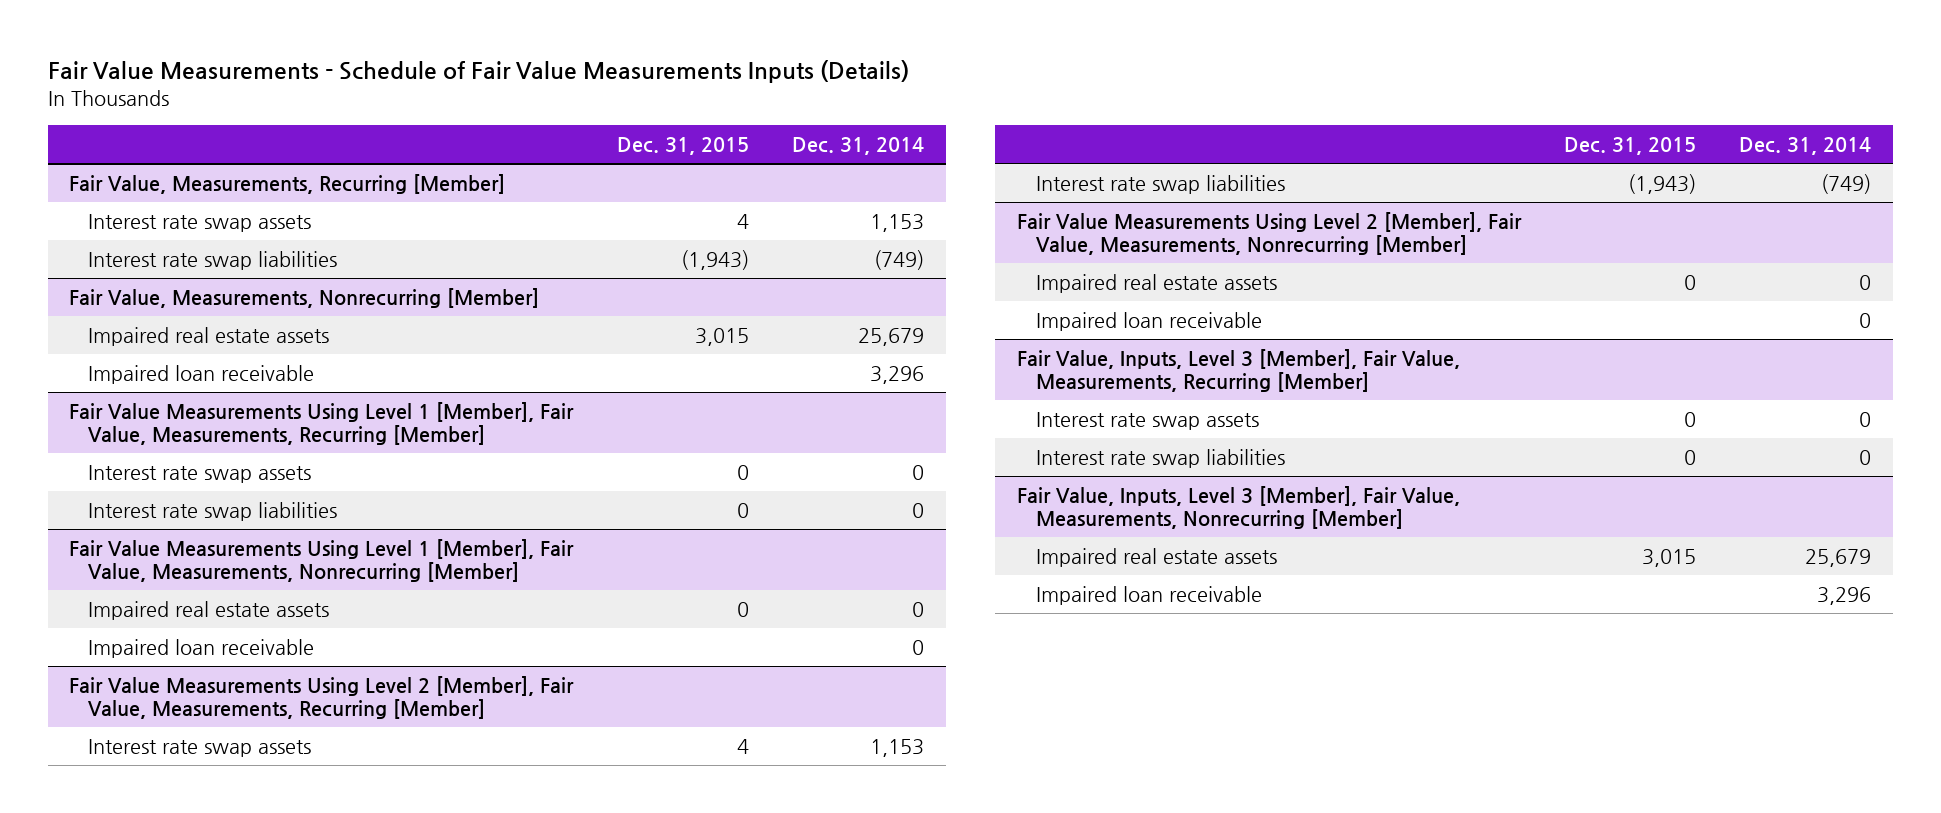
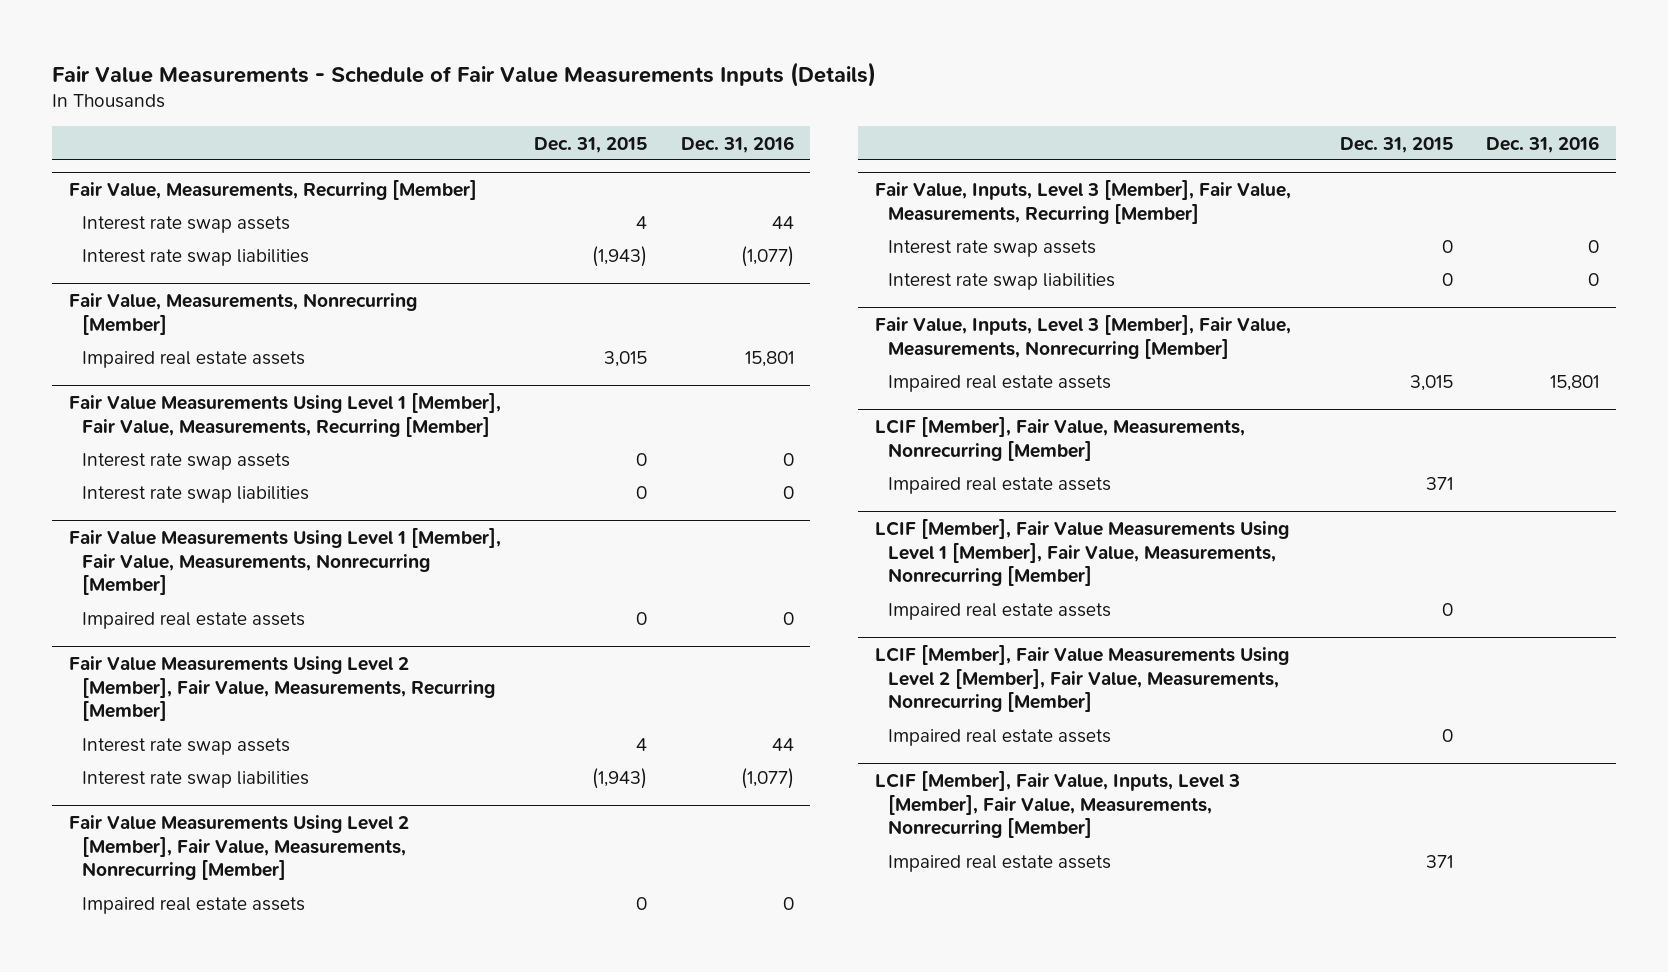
- | Dec. 31, 2015 | Dec. 31, 2014
+ | Dec. 31, 2015 | Dec. 31, 2016
@ Fair Value, Measurements, Nonrecurring [Member]
- Impaired loan receivable | | 3,296
@ Fair Value Measurements Using Level 1 [Member], Fair Value, Measurements, Nonrecurring [Member]
- Impaired loan receivable | | 0
@ Fair Value Measurements Using Level 2 [Member], Fair Value, Measurements, Nonrecurring [Member]
- Impaired loan receivable | | 0
@ Fair Value, Inputs, Level 3 [Member], Fair Value, Measurements, Nonrecurring [Member]
- Impaired loan receivable | | 3,296
+ LCIF [Member], Fair Value, Measurements, Nonrecurring [Member]
+ Impaired real estate assets | 371 |
+ LCIF [Member], Fair Value Measurements Using Level 1 [Member], Fair Value, Measurements, Nonrecurring [Member]
+ Impaired real estate assets | 0 |
+ LCIF [Member], Fair Value Measurements Using Level 2 [Member], Fair Value, Measurements, Nonrecurring [Member]
+ Impaired real estate assets | 0 |
+ LCIF [Member], Fair Value, Inputs, Level 3 [Member], Fair Value, Measurements, Nonrecurring [Member]
+ Impaired real estate assets | 371 |

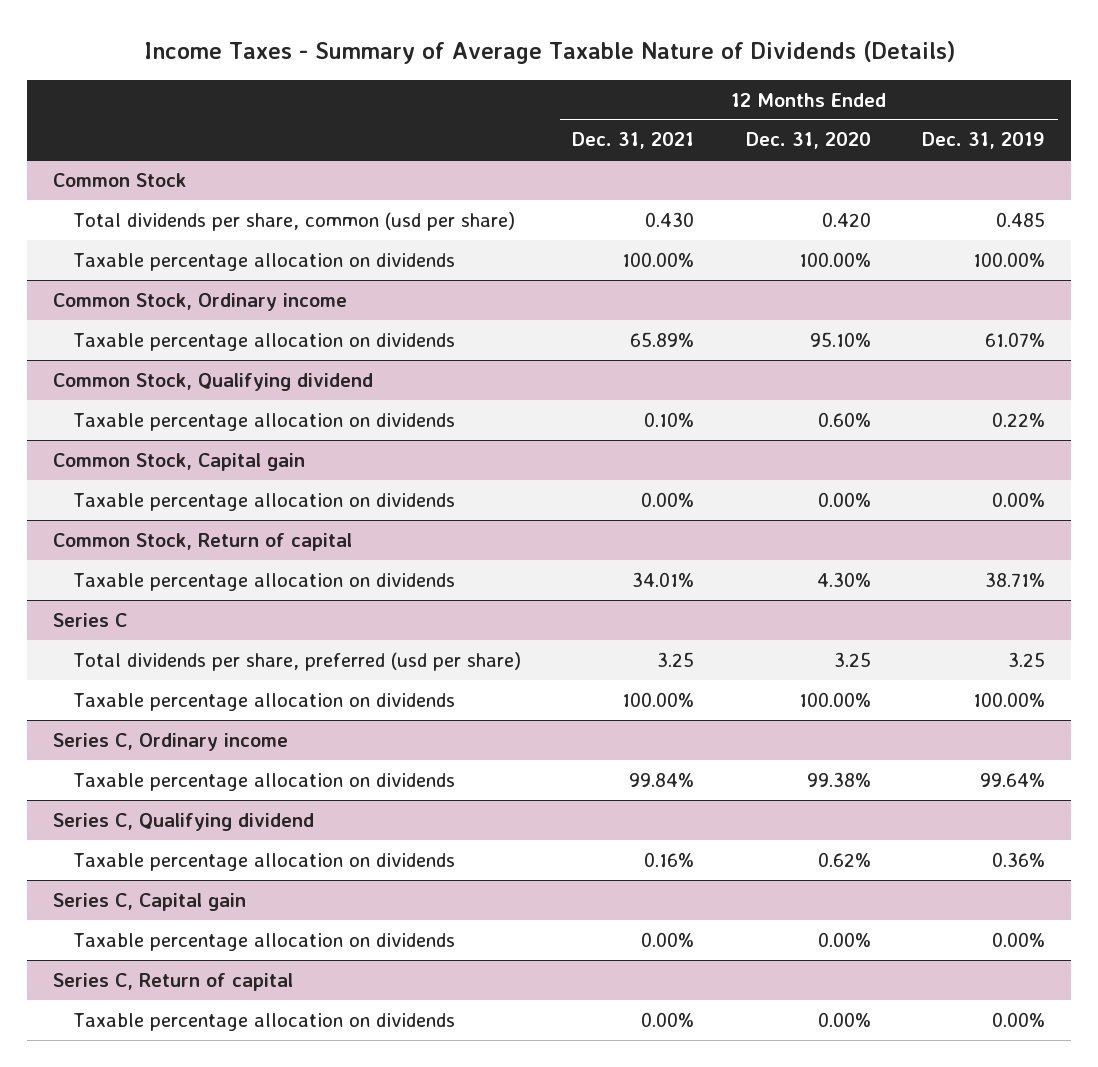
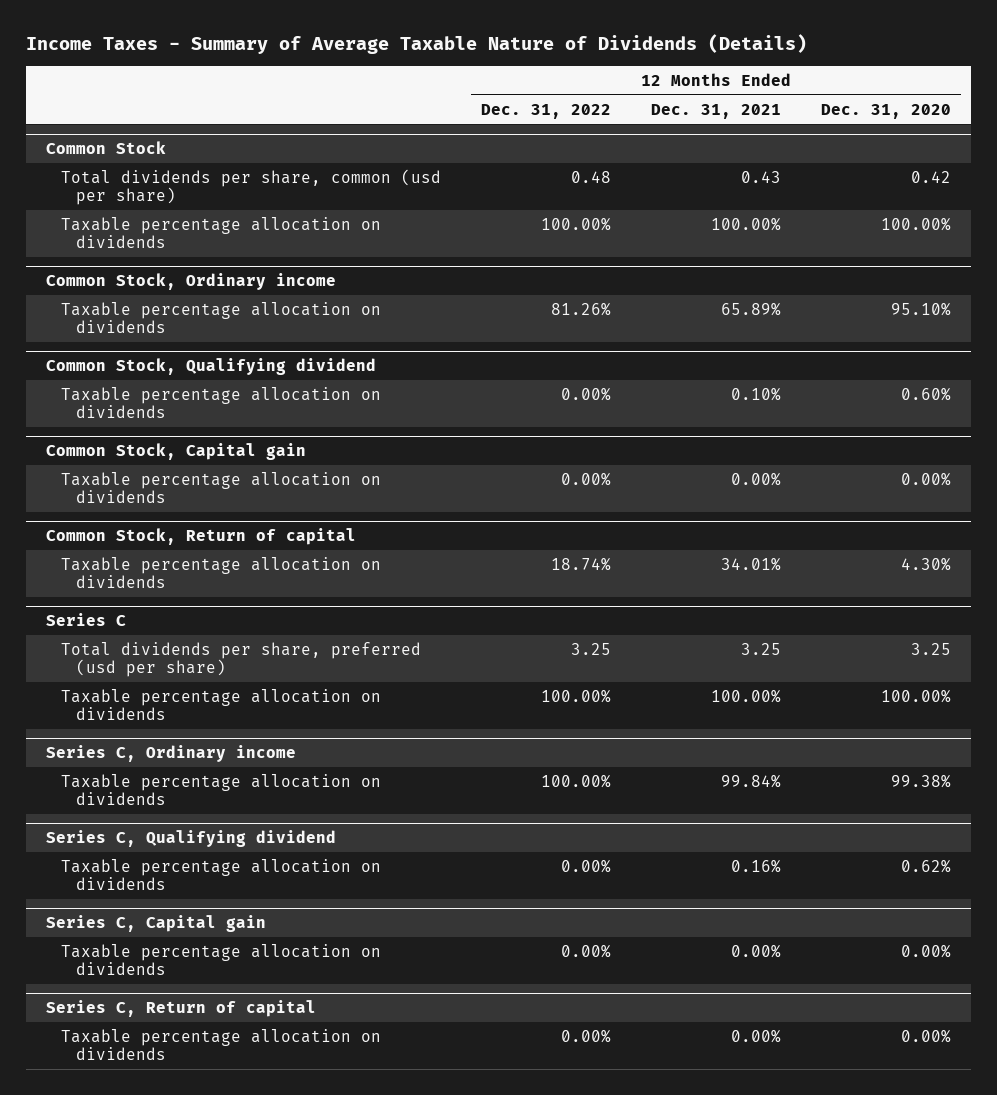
- | 12 Months Ended Dec. 31, 2021 | 12 Months Ended Dec. 31, 2020 | 12 Months Ended Dec. 31, 2019
+ | 12 Months Ended Dec. 31, 2022 | 12 Months Ended Dec. 31, 2021 | 12 Months Ended Dec. 31, 2020
@ Common Stock
- Total dividends per share, common (usd per share) | 0.430 | 0.420 | 0.485
+ Total dividends per share, common (usd per share) | 0.48 | 0.43 | 0.42

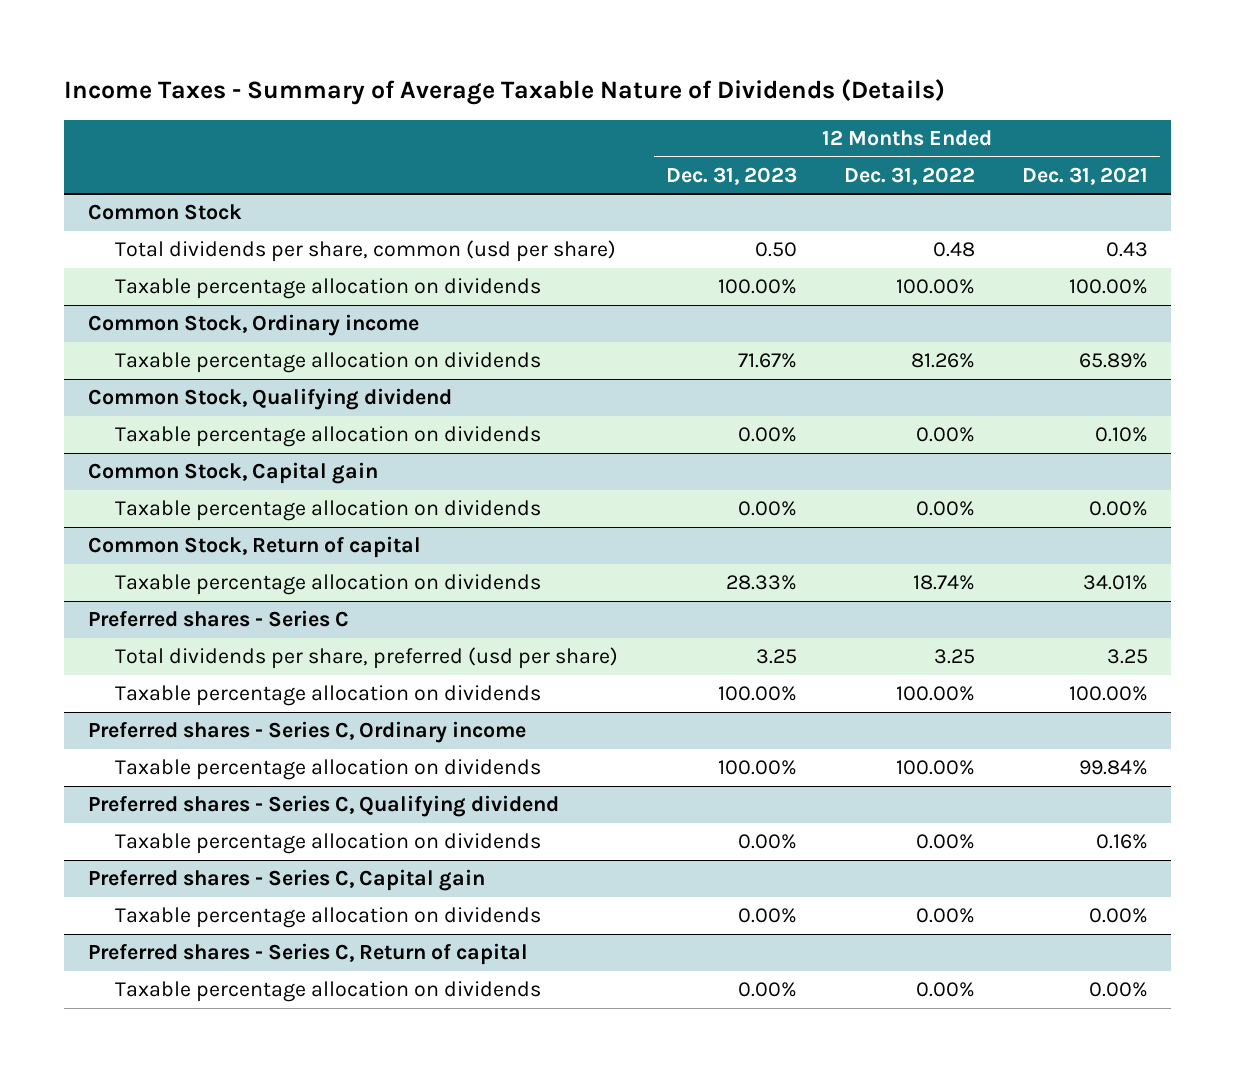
- | 12 Months Ended Dec. 31, 2022 | 12 Months Ended Dec. 31, 2021 | 12 Months Ended Dec. 31, 2020
+ | 12 Months Ended Dec. 31, 2023 | 12 Months Ended Dec. 31, 2022 | 12 Months Ended Dec. 31, 2021
- Series C
+ Preferred shares - Series C
- Series C, Ordinary income
+ Preferred shares - Series C, Ordinary income
- Series C, Qualifying dividend
+ Preferred shares - Series C, Qualifying dividend
- Series C, Capital gain
+ Preferred shares - Series C, Capital gain
- Series C, Return of capital
+ Preferred shares - Series C, Return of capital

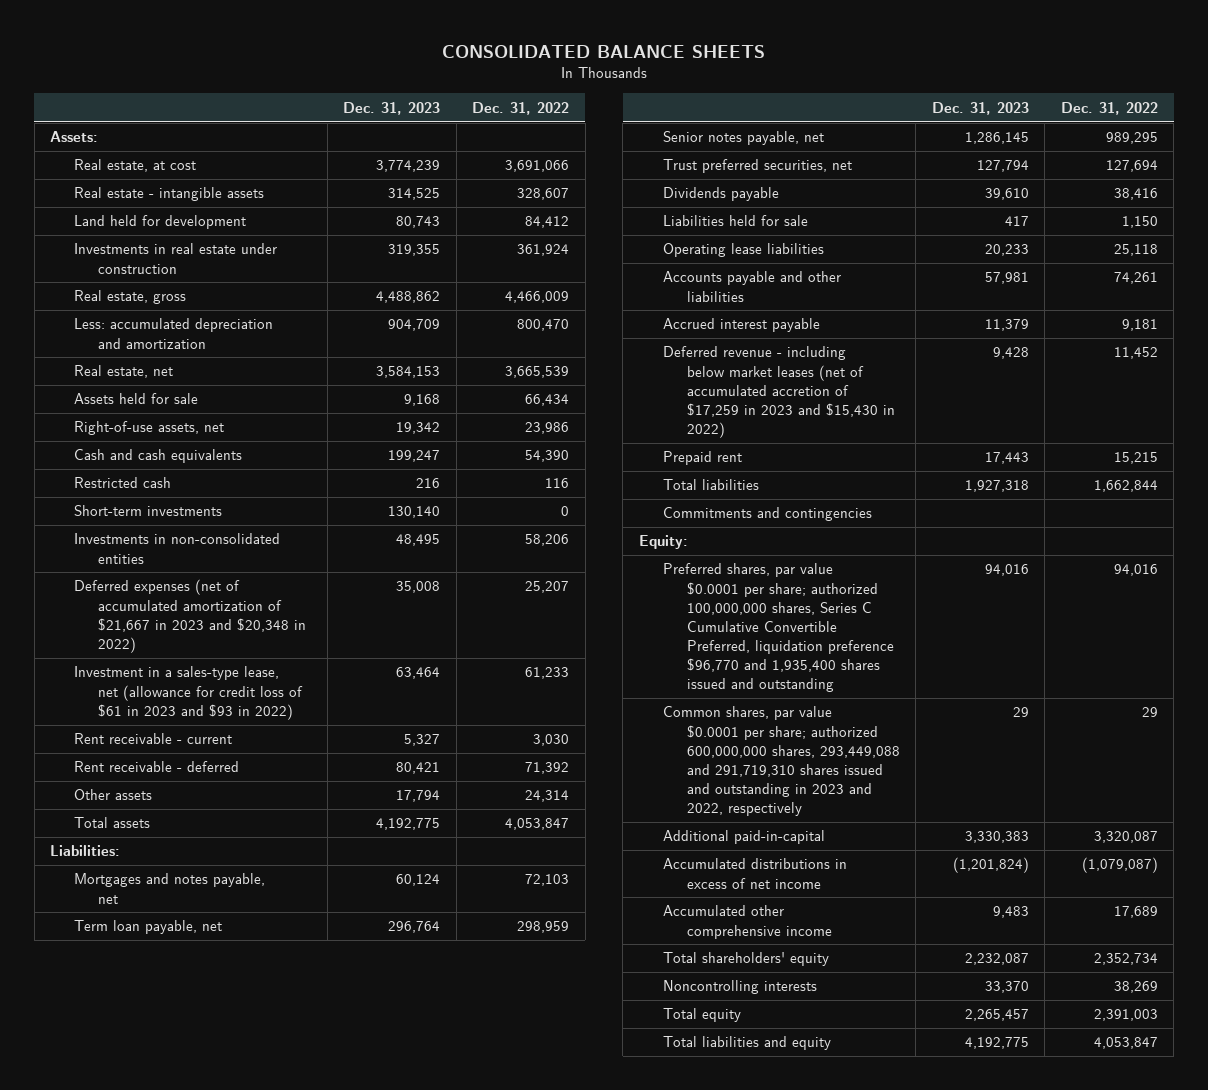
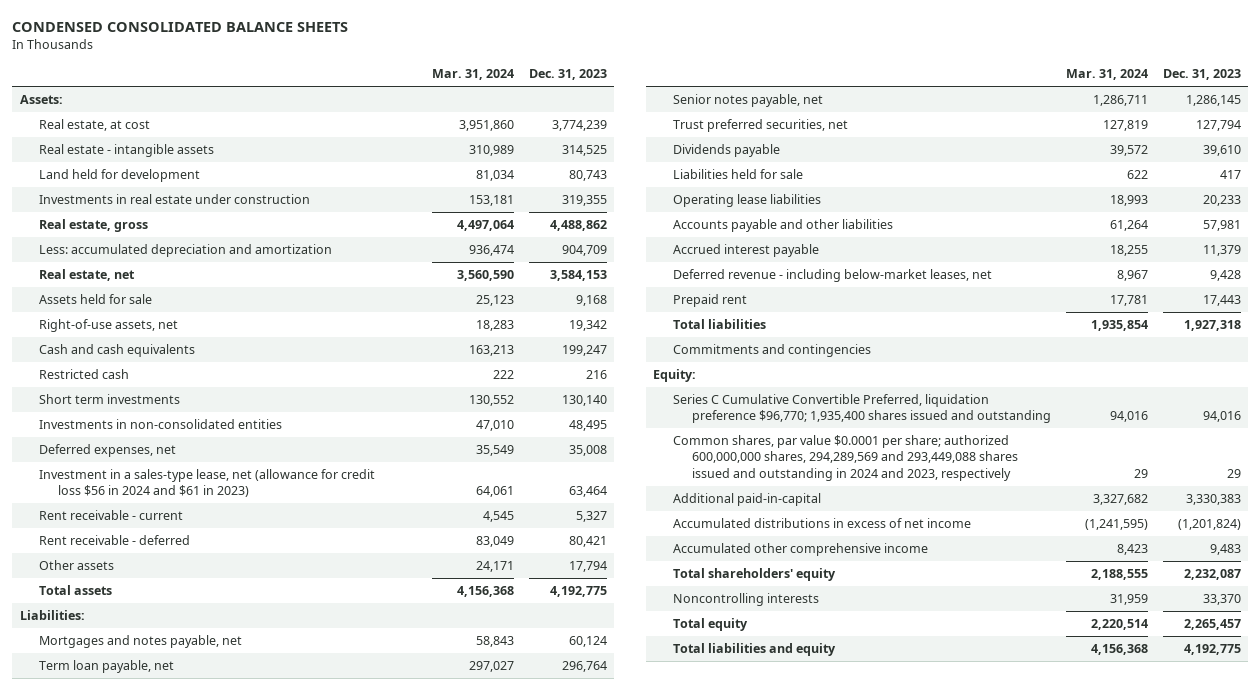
- CONSOLIDATED BALANCE SHEETS
+ CONDENSED CONSOLIDATED BALANCE SHEETS
- | Dec. 31, 2023 | Dec. 31, 2022
+ | Mar. 31, 2024 | Dec. 31, 2023
- Short-term investments | 130,140 | 0
+ Short term investments | 130,552 | 130,140
- Deferred expenses (net of accumulated amortization of $21,667 in 2023 and $20,348 in 2022) | 35,008 | 25,207
- Investment in a sales-type lease, net (allowance for credit loss of $61 in 2023 and $93 in 2022) | 63,464 | 61,233
+ Deferred expenses, net | 35,549 | 35,008
+ Investment in a sales-type lease, net (allowance for credit loss $56 in 2024 and $61 in 2023) | 64,061 | 63,464
- Deferred revenue - including below market leases (net of accumulated accretion of $17,259 in 2023 and $15,430 in 2022) | 9,428 | 11,452
+ Deferred revenue - including below-market leases, net | 8,967 | 9,428
- Preferred shares, par value $0.0001 per share; authorized 100,000,000 shares, Series C Cumulative Convertible Preferred, liquidation preference $96,770 and 1,935,400 shares issued and outstanding | 94,016 | 94,016
- Common shares, par value $0.0001 per share; authorized 600,000,000 shares, 293,449,088 and 291,719,310 shares issued and outstanding in 2023 and 2022, respectively | 29 | 29
+ Series C Cumulative Convertible Preferred, liquidation preference $96,770; 1,935,400 shares issued and outstanding | 94,016 | 94,016
+ Common shares, par value $0.0001 per share; authorized 600,000,000 shares, 294,289,569 and 293,449,088 shares issued and outstanding in 2024 and 2023, respectively | 29 | 29

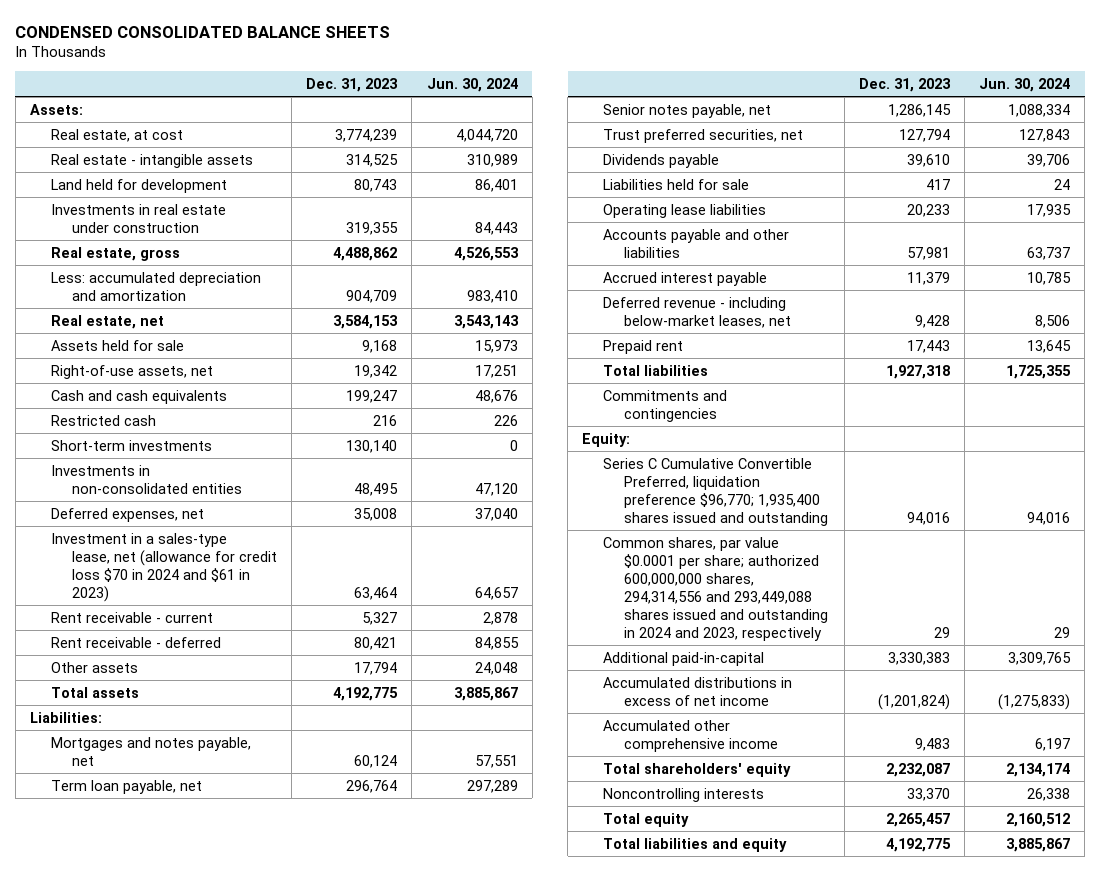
- | Mar. 31, 2024 | Dec. 31, 2023
+ | Dec. 31, 2023 | Jun. 30, 2024
- Short term investments | 130,552 | 130,140
+ Short-term investments | 130,140 | 0
- Investment in a sales-type lease, net (allowance for credit loss $56 in 2024 and $61 in 2023) | 64,061 | 63,464
+ Investment in a sales-type lease, net (allowance for credit loss $70 in 2024 and $61 in 2023) | 63,464 | 64,657
- Common shares, par value $0.0001 per share; authorized 600,000,000 shares, 294,289,569 and 293,449,088 shares issued and outstanding in 2024 and 2023, respectively | 29 | 29
+ Common shares, par value $0.0001 per share; authorized 600,000,000 shares, 294,314,556 and 293,449,088 shares issued and outstanding in 2024 and 2023, respectively | 29 | 29

